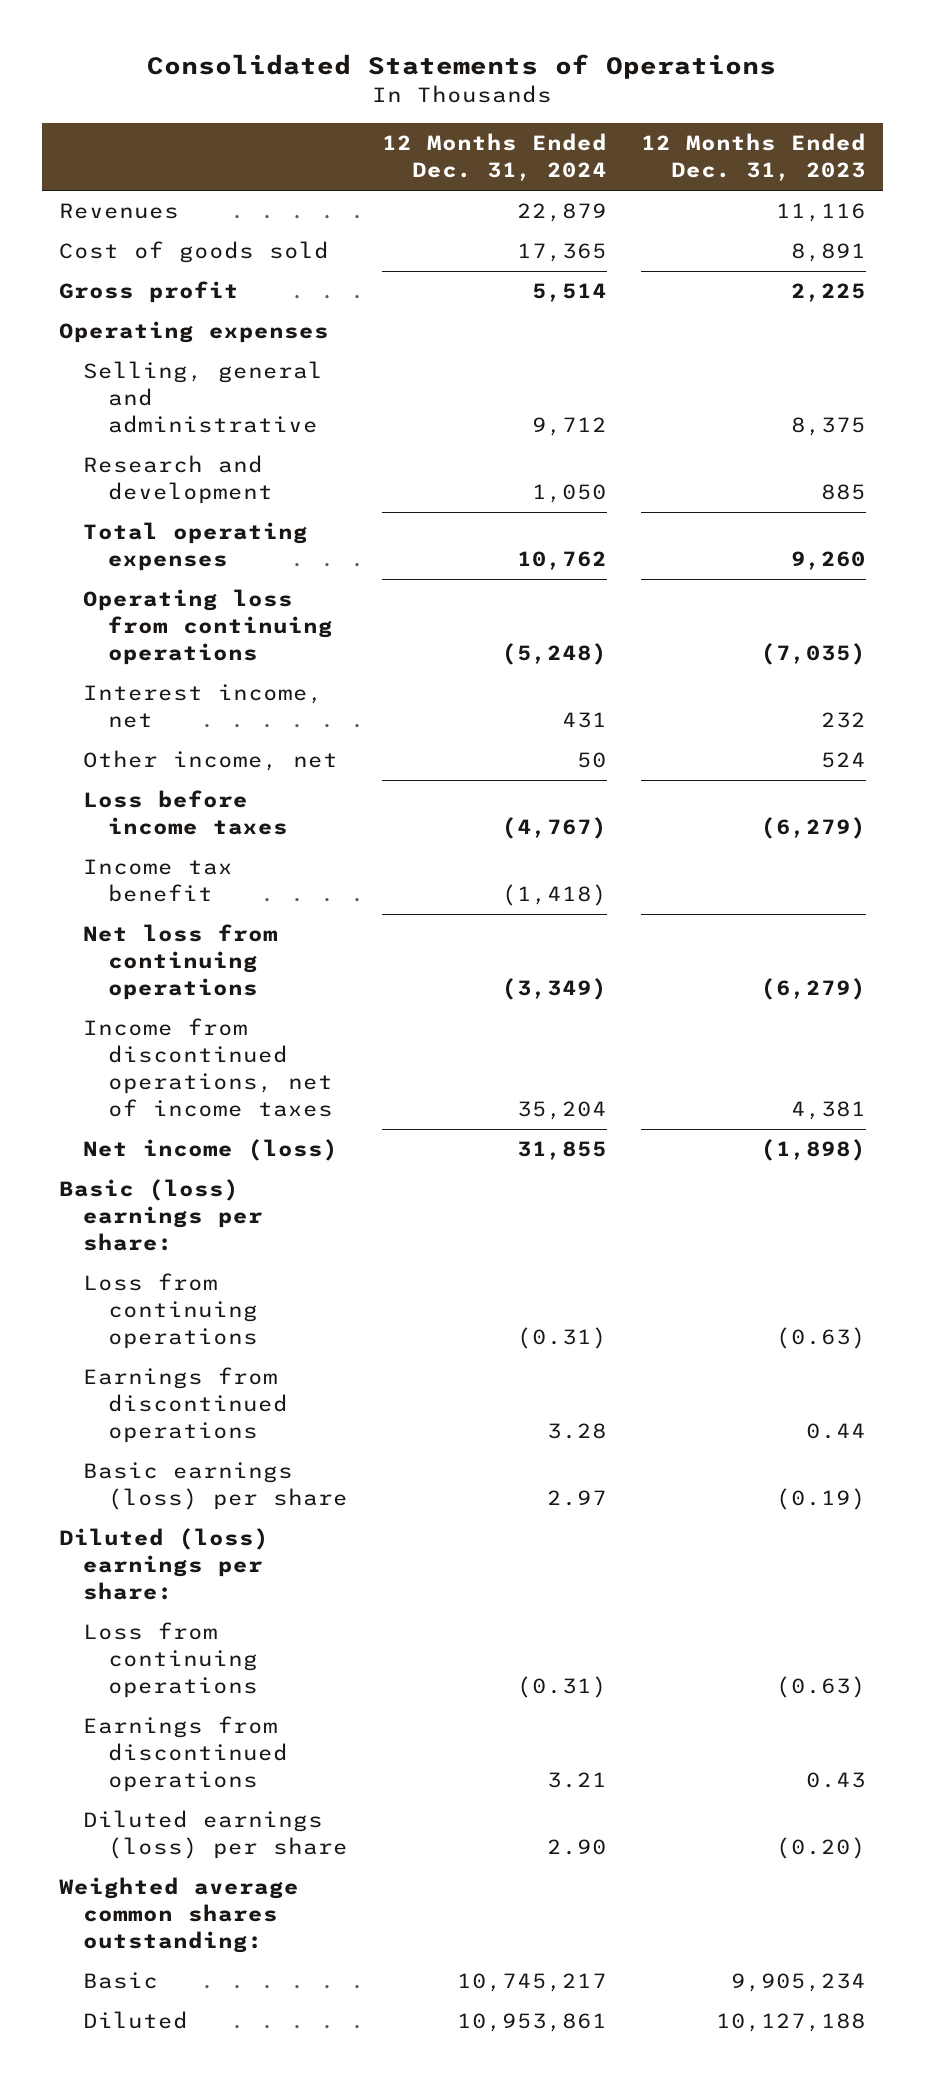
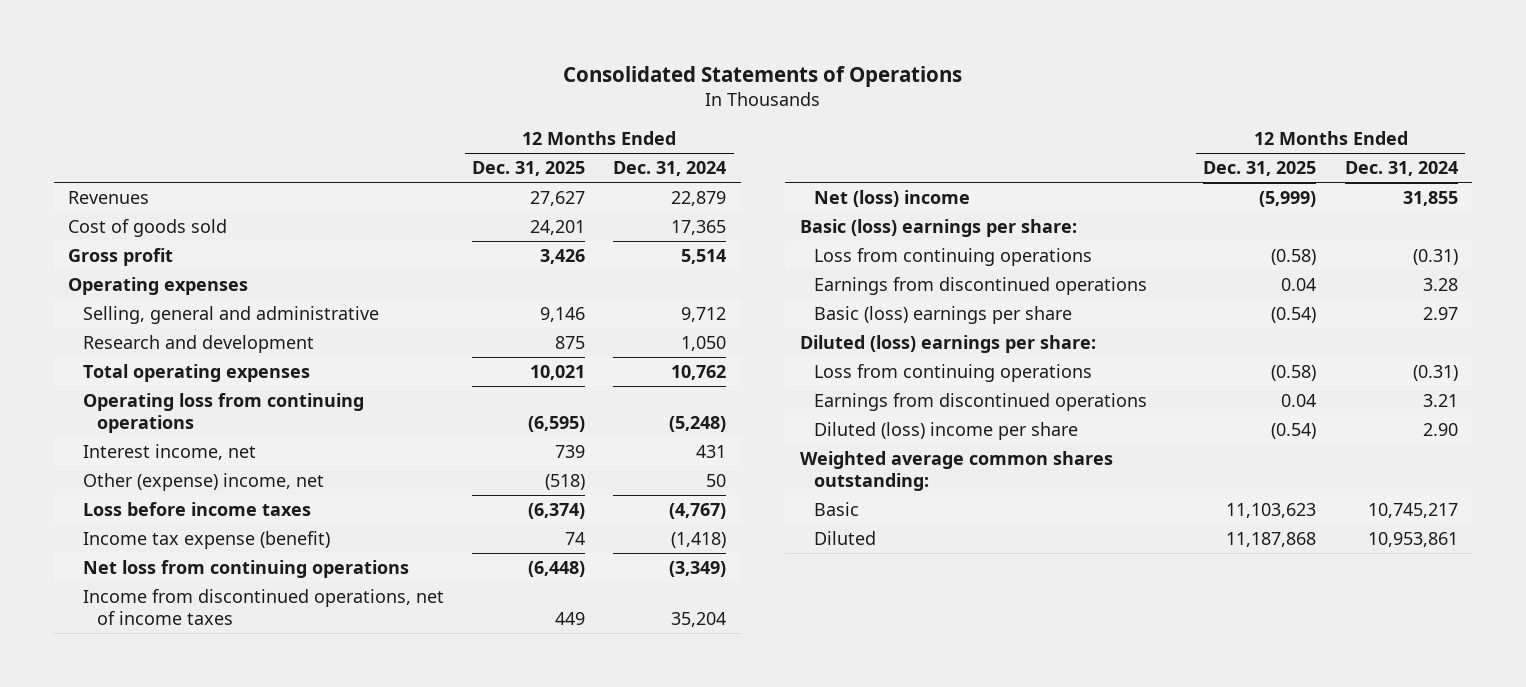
- | 12 Months Ended Dec. 31, 2024 | 12 Months Ended Dec. 31, 2023
+ | 12 Months Ended Dec. 31, 2025 | 12 Months Ended Dec. 31, 2024
- Other income, net | 50 | 524
+ Other (expense) income, net | (518) | 50
- Income tax benefit | (1,418) |
+ Income tax expense (benefit) | 74 | (1,418)
- Net income (loss) | 31,855 | (1,898)
+ Net (loss) income | (5,999) | 31,855
- Basic earnings (loss) per share | 2.97 | (0.19)
+ Basic (loss) earnings per share | (0.54) | 2.97
- Diluted earnings (loss) per share | 2.90 | (0.20)
+ Diluted (loss) income per share | (0.54) | 2.90

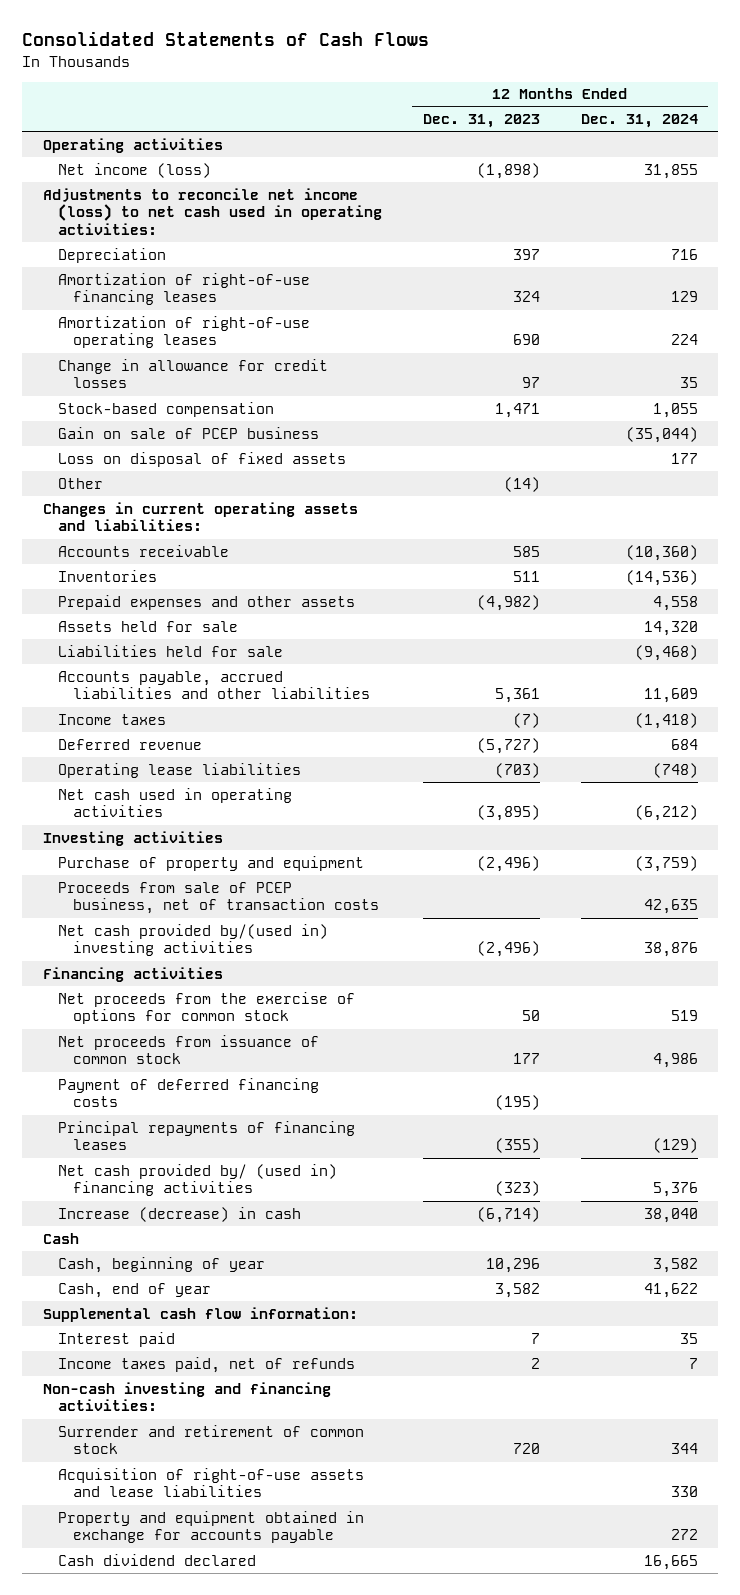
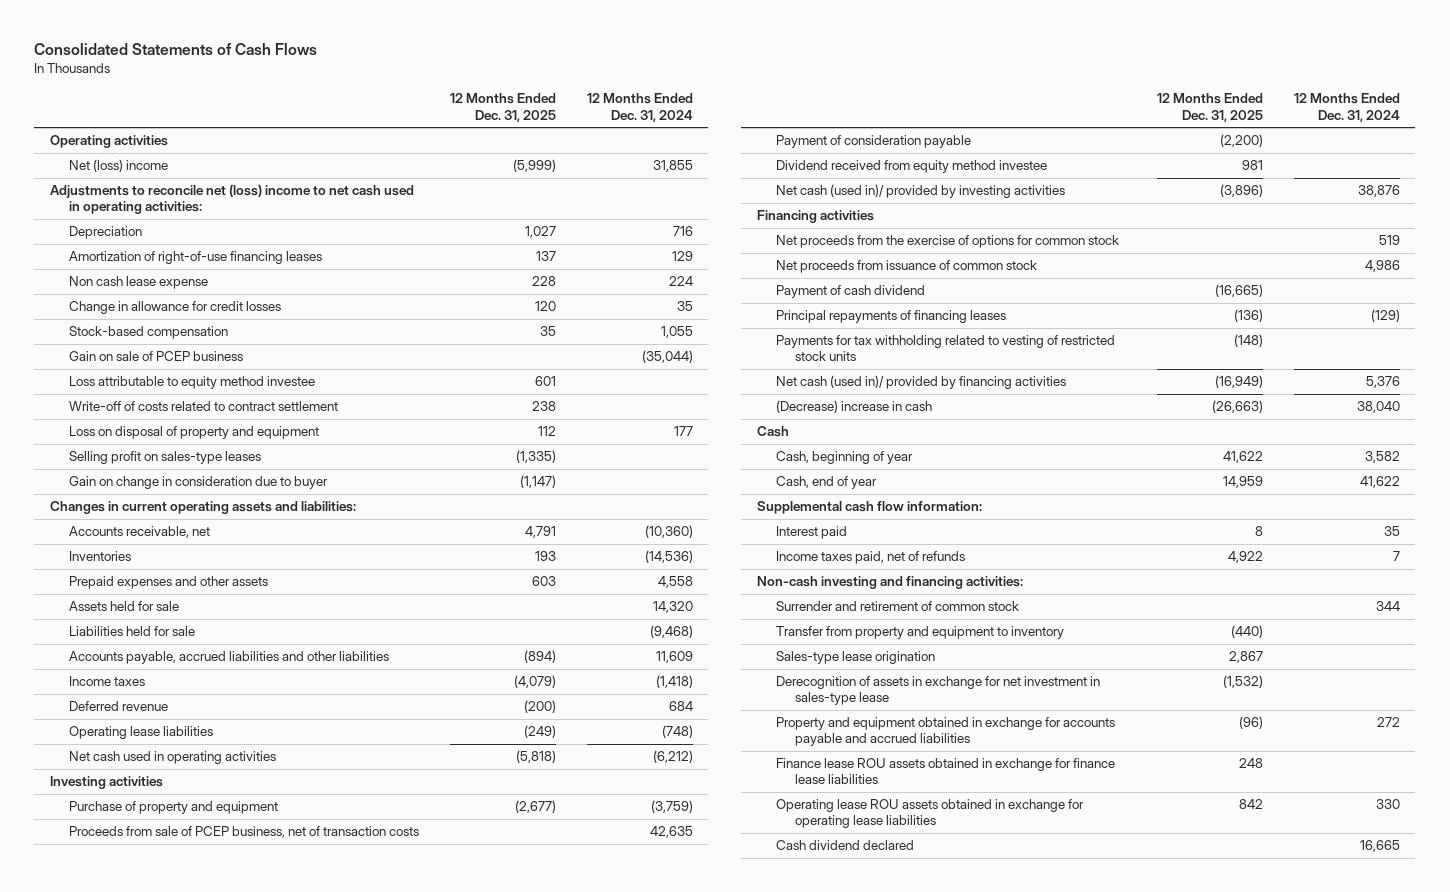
- | 12 Months Ended Dec. 31, 2023 | 12 Months Ended Dec. 31, 2024
+ | 12 Months Ended Dec. 31, 2025 | 12 Months Ended Dec. 31, 2024
- Net income (loss) | (1,898) | 31,855
- Adjustments to reconcile net income (loss) to net cash used in operating activities:
+ Net (loss) income | (5,999) | 31,855
+ Adjustments to reconcile net (loss) income to net cash used in operating activities:
- Amortization of right-of-use operating leases | 690 | 224
+ Non cash lease expense | 228 | 224
- Loss on disposal of fixed assets | | 177
- Other | (14) |
+ Loss attributable to equity method investee | 601 |
+ Write-off of costs related to contract settlement | 238 |
+ Loss on disposal of property and equipment | 112 | 177
+ Selling profit on sales-type leases | (1,335) |
+ Gain on change in consideration due to buyer | (1,147) |
- Accounts receivable | 585 | (10,360)
+ Accounts receivable, net | 4,791 | (10,360)
- Net cash provided by/(used in) investing activities | (2,496) | 38,876
+ Payment of consideration payable | (2,200) |
+ Dividend received from equity method investee | 981 |
+ Net cash (used in)/ provided by investing activities | (3,896) | 38,876
- Payment of deferred financing costs | (195) |
+ Payment of cash dividend | (16,665) |
- Net cash provided by/ (used in) financing activities | (323) | 5,376
- Increase (decrease) in cash | (6,714) | 38,040
+ Payments for tax withholding related to vesting of restricted stock units | (148) |
+ Net cash (used in)/ provided by financing activities | (16,949) | 5,376
+ (Decrease) increase in cash | (26,663) | 38,040
- Acquisition of right-of-use assets and lease liabilities | | 330
- Property and equipment obtained in exchange for accounts payable | | 272
+ Transfer from property and equipment to inventory | (440) |
+ Sales-type lease origination | 2,867 |
+ Derecognition of assets in exchange for net investment in sales-type lease | (1,532) |
+ Property and equipment obtained in exchange for accounts payable and accrued liabilities | (96) | 272
+ Finance lease ROU assets obtained in exchange for finance lease liabilities | 248 |
+ Operating lease ROU assets obtained in exchange for operating lease liabilities | 842 | 330

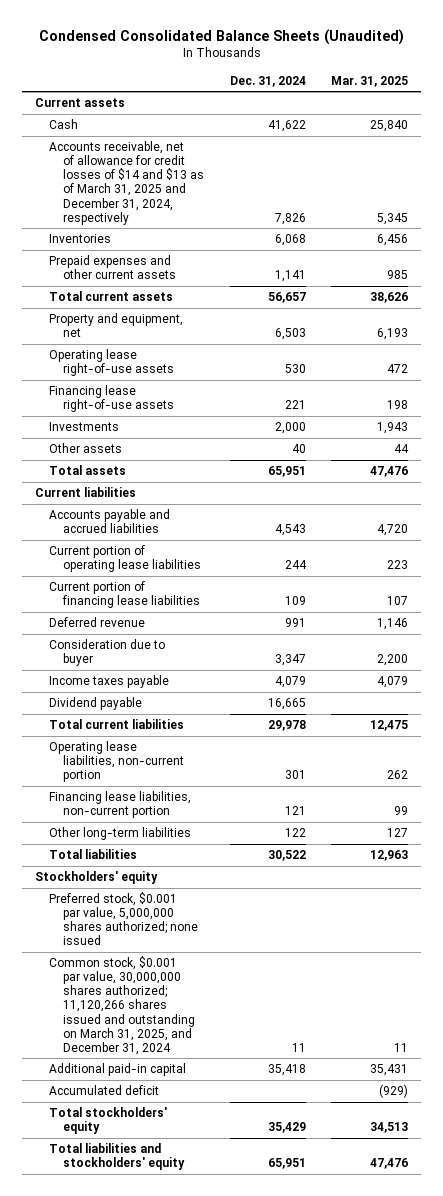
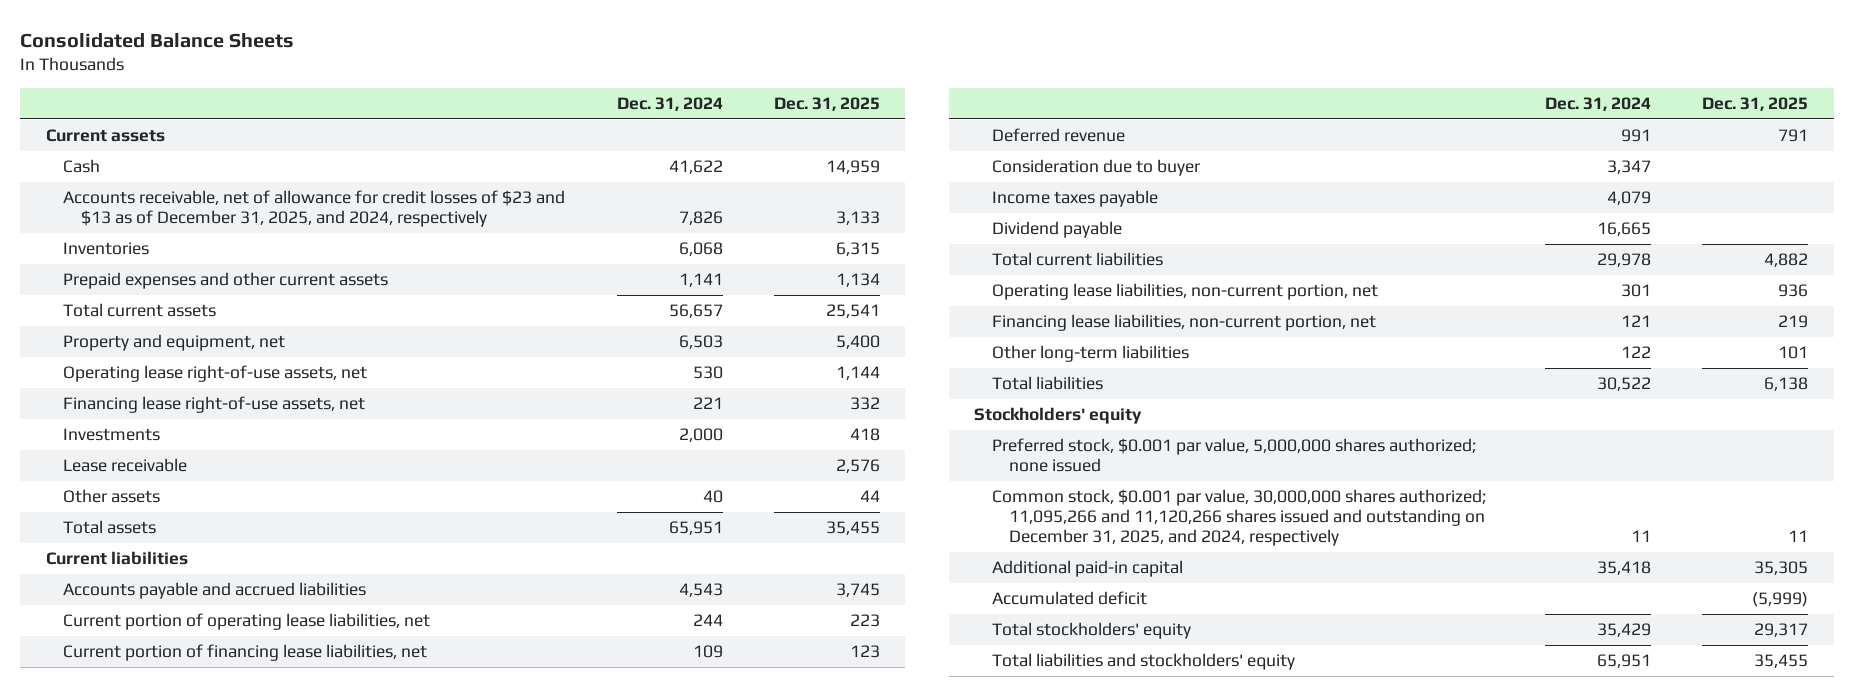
- Condensed Consolidated Balance Sheets (Unaudited)
+ Consolidated Balance Sheets
- | Dec. 31, 2024 | Mar. 31, 2025
+ | Dec. 31, 2024 | Dec. 31, 2025
- Accounts receivable, net of allowance for credit losses of $14 and $13 as of March 31, 2025 and December 31, 2024, respectively | 7,826 | 5,345
+ Accounts receivable, net of allowance for credit losses of $23 and $13 as of December 31, 2025, and 2024, respectively | 7,826 | 3,133
- Operating lease right-of-use assets | 530 | 472
- Financing lease right-of-use assets | 221 | 198
+ Operating lease right-of-use assets, net | 530 | 1,144
+ Financing lease right-of-use assets, net | 221 | 332
+ Lease receivable | | 2,576
- Current portion of operating lease liabilities | 244 | 223
- Current portion of financing lease liabilities | 109 | 107
+ Current portion of operating lease liabilities, net | 244 | 223
+ Current portion of financing lease liabilities, net | 109 | 123
- Operating lease liabilities, non-current portion | 301 | 262
- Financing lease liabilities, non-current portion | 121 | 99
+ Operating lease liabilities, non-current portion, net | 301 | 936
+ Financing lease liabilities, non-current portion, net | 121 | 219
- Common stock, $0.001 par value, 30,000,000 shares authorized; 11,120,266 shares issued and outstanding on March 31, 2025, and December 31, 2024 | 11 | 11
+ Common stock, $0.001 par value, 30,000,000 shares authorized; 11,095,266 and 11,120,266 shares issued and outstanding on December 31, 2025, and 2024, respectively | 11 | 11

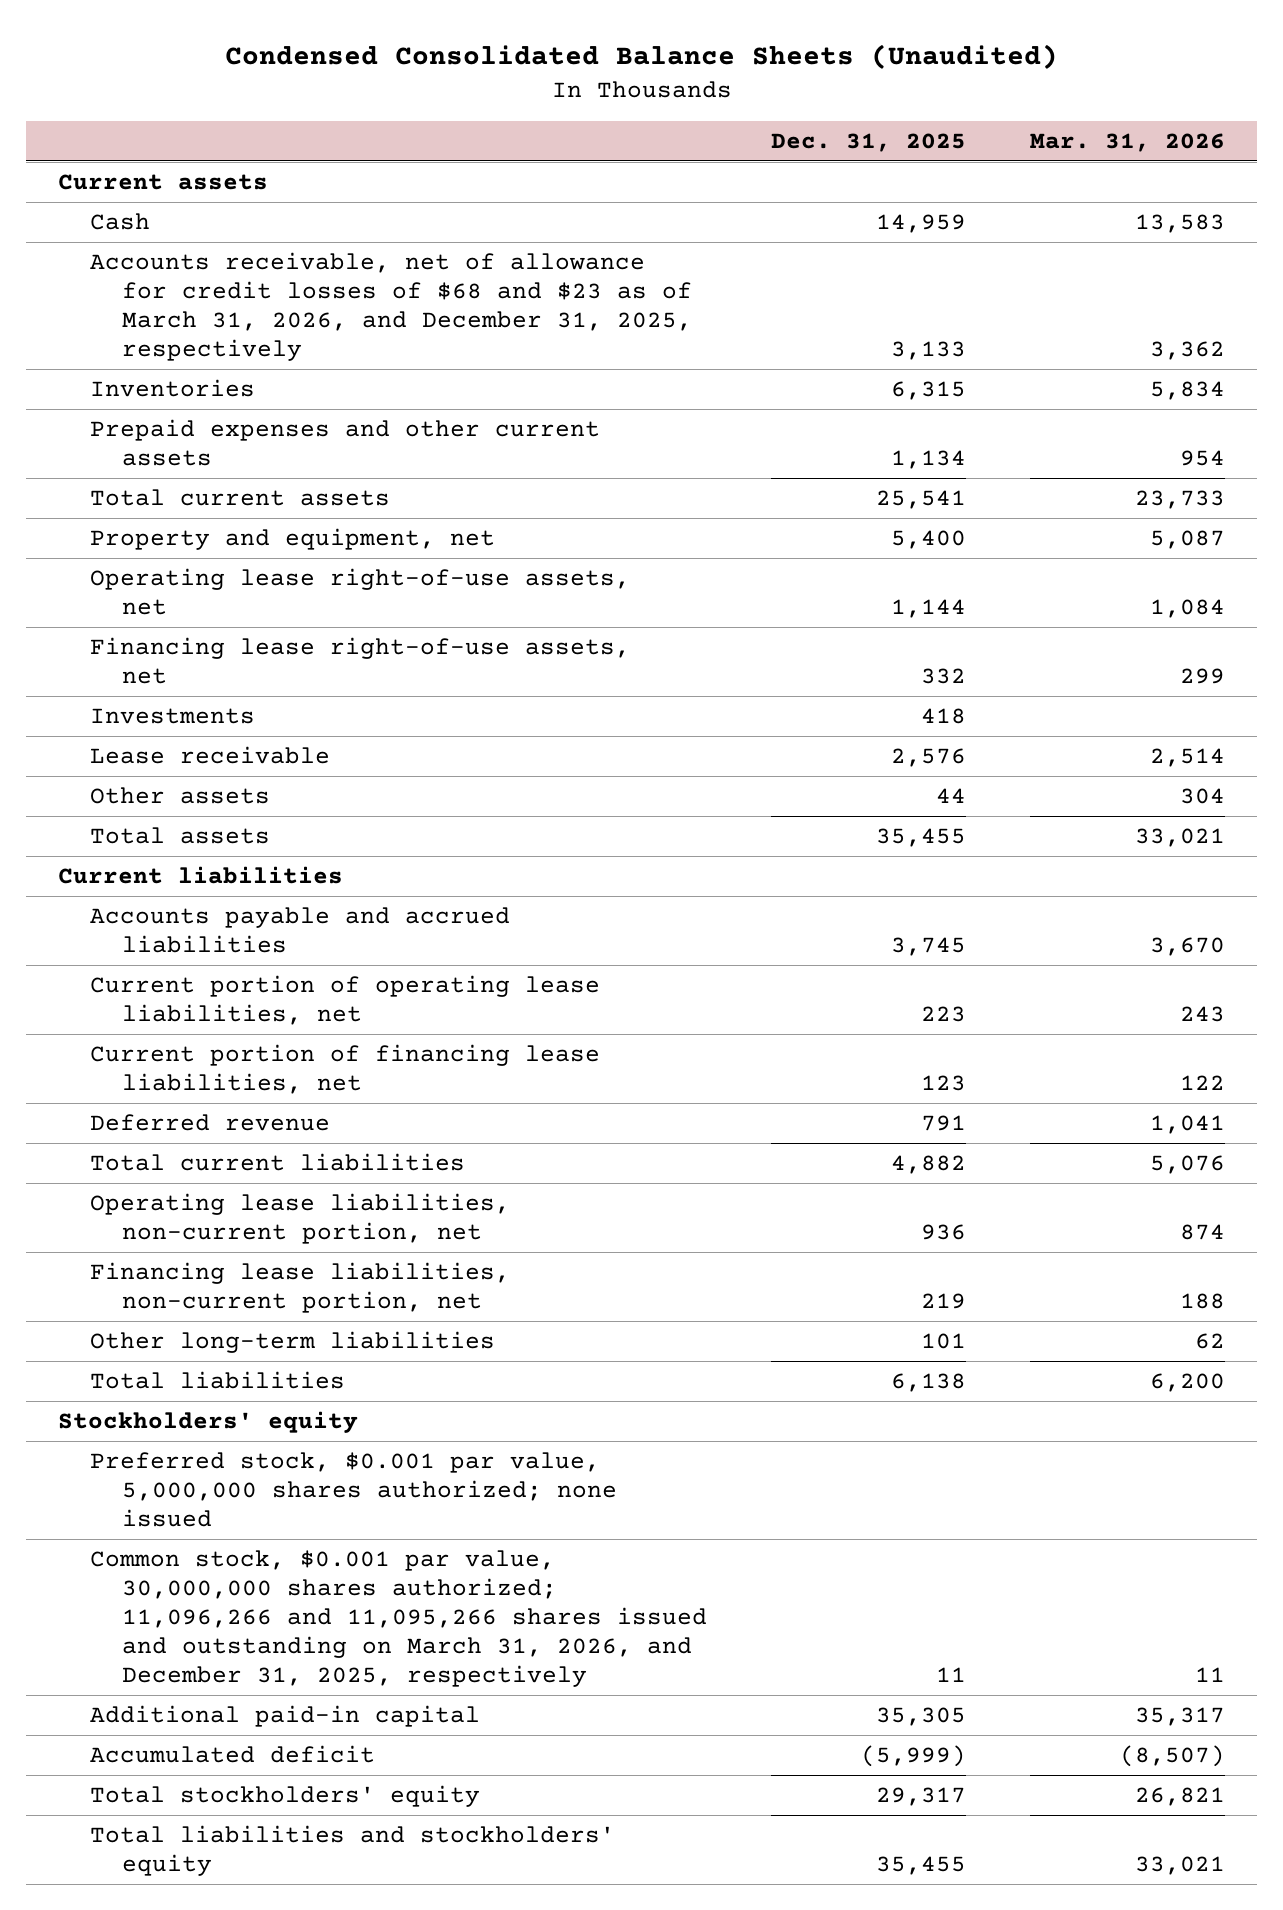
- Consolidated Balance Sheets
+ Condensed Consolidated Balance Sheets (Unaudited)
- | Dec. 31, 2024 | Dec. 31, 2025
+ | Dec. 31, 2025 | Mar. 31, 2026
- Accounts receivable, net of allowance for credit losses of $23 and $13 as of December 31, 2025, and 2024, respectively | 7,826 | 3,133
+ Accounts receivable, net of allowance for credit losses of $68 and $23 as of March 31, 2026, and December 31, 2025, respectively | 3,133 | 3,362
- Consideration due to buyer | 3,347 |
- Income taxes payable | 4,079 |
- Dividend payable | 16,665 |
- Common stock, $0.001 par value, 30,000,000 shares authorized; 11,095,266 and 11,120,266 shares issued and outstanding on December 31, 2025, and 2024, respectively | 11 | 11
+ Common stock, $0.001 par value, 30,000,000 shares authorized; 11,096,266 and 11,095,266 shares issued and outstanding on March 31, 2026, and December 31, 2025, respectively | 11 | 11

